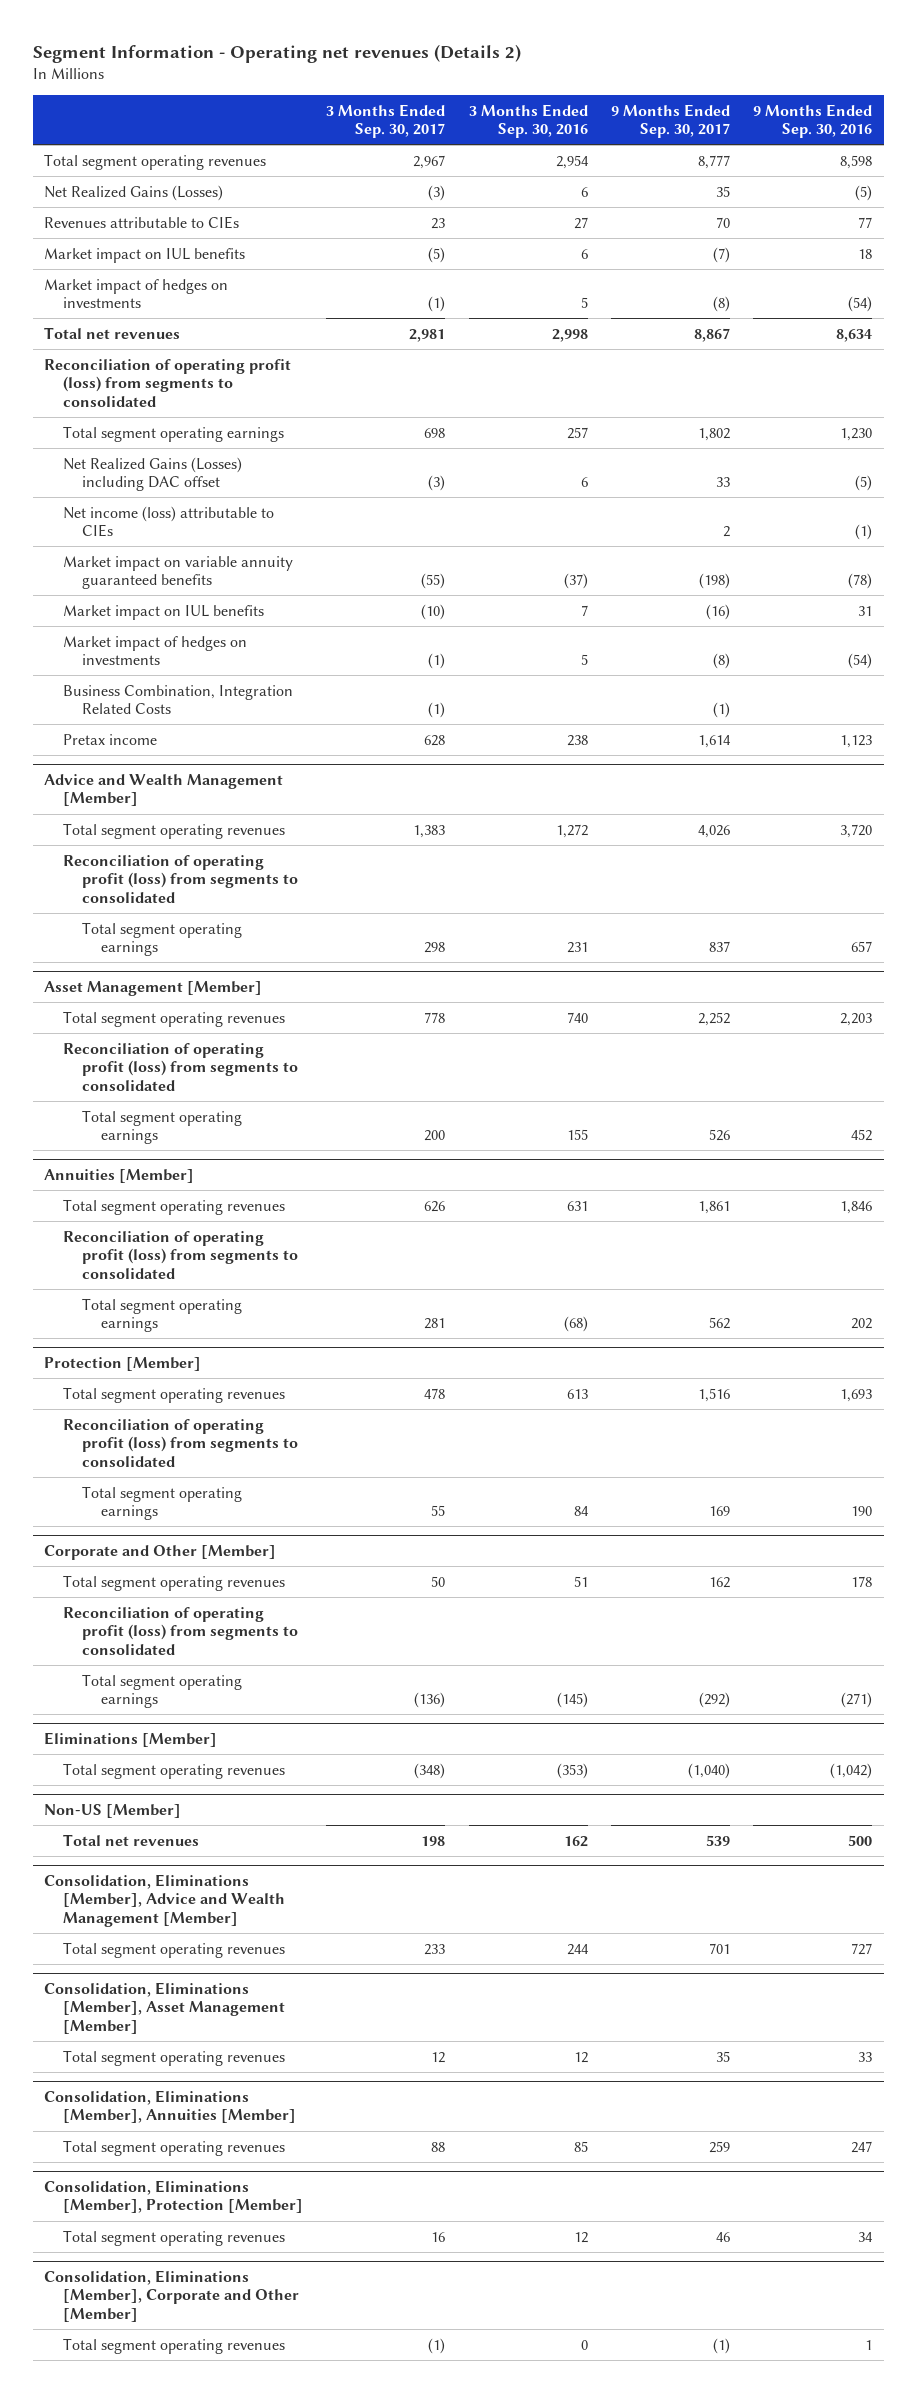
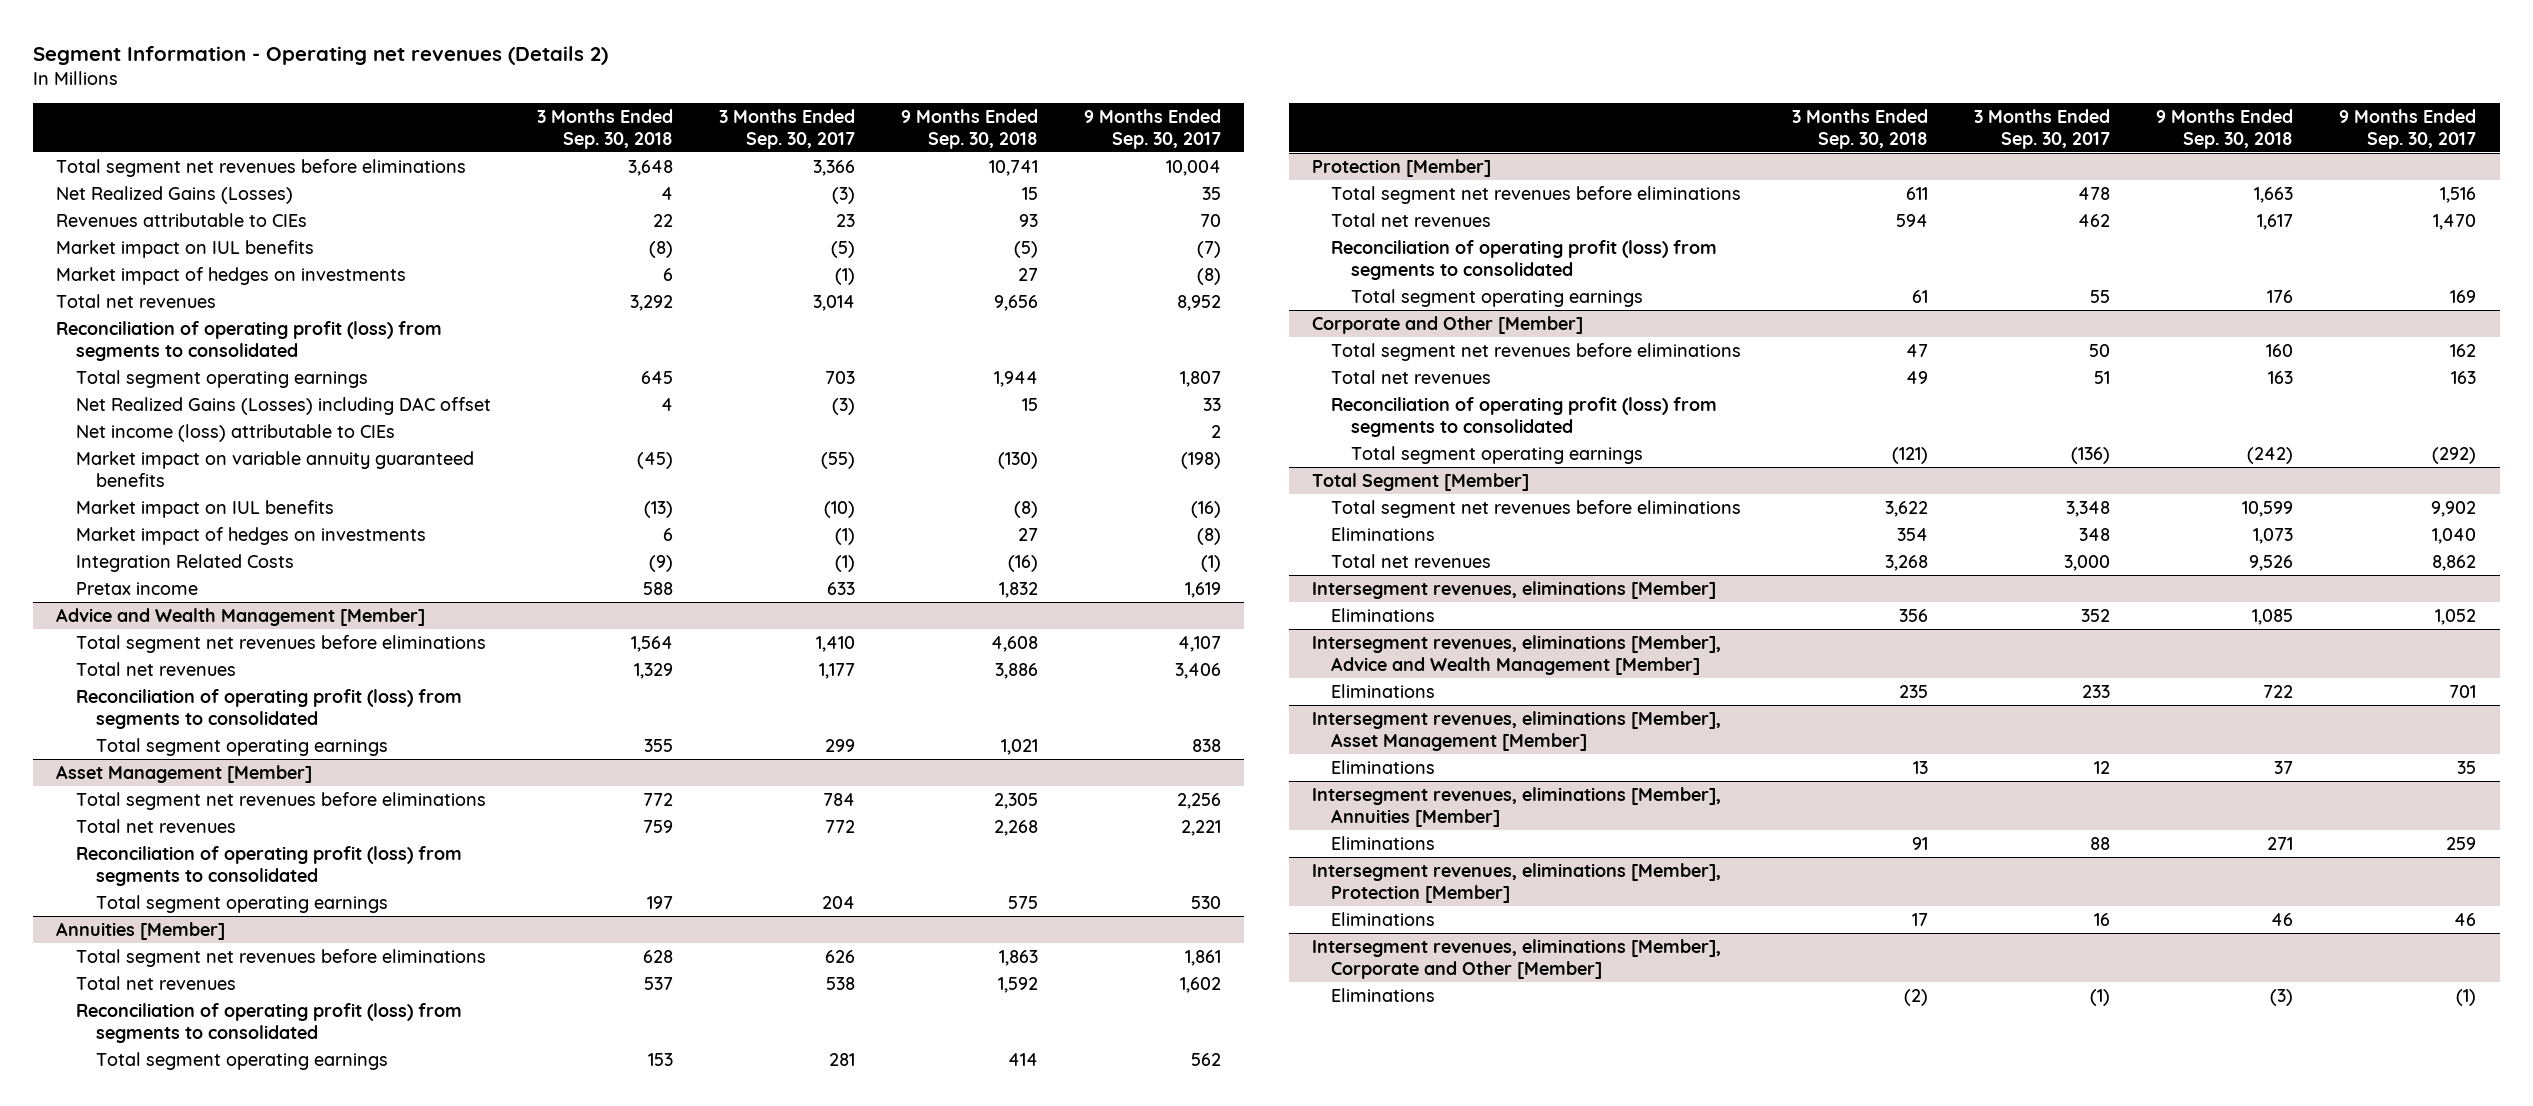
- | 3 Months Ended Sep. 30, 2017 | 3 Months Ended Sep. 30, 2016 | 9 Months Ended Sep. 30, 2017 | 9 Months Ended Sep. 30, 2016
+ | 3 Months Ended Sep. 30, 2018 | 3 Months Ended Sep. 30, 2017 | 9 Months Ended Sep. 30, 2018 | 9 Months Ended Sep. 30, 2017
- Total segment operating revenues | 2,967 | 2,954 | 8,777 | 8,598
+ Total segment net revenues before eliminations | 3,648 | 3,366 | 10,741 | 10,004
- Total net revenues | 2,981 | 2,998 | 8,867 | 8,634
+ Total net revenues | 3,292 | 3,014 | 9,656 | 8,952
- Total segment operating earnings | 698 | 257 | 1,802 | 1,230
+ Total segment operating earnings | 645 | 703 | 1,944 | 1,807
- Business Combination, Integration Related Costs | (1) | | (1) |
- Pretax income | 628 | 238 | 1,614 | 1,123
+ Integration Related Costs | (9) | (1) | (16) | (1)
+ Pretax income | 588 | 633 | 1,832 | 1,619
@ Advice and Wealth Management [Member]
- Total segment operating revenues | 1,383 | 1,272 | 4,026 | 3,720
+ Total segment net revenues before eliminations | 1,564 | 1,410 | 4,608 | 4,107
+ Total net revenues | 1,329 | 1,177 | 3,886 | 3,406
- Total segment operating earnings | 298 | 231 | 837 | 657
+ Total segment operating earnings | 355 | 299 | 1,021 | 838
@ Asset Management [Member]
- Total segment operating revenues | 778 | 740 | 2,252 | 2,203
+ Total segment net revenues before eliminations | 772 | 784 | 2,305 | 2,256
+ Total net revenues | 759 | 772 | 2,268 | 2,221
- Total segment operating earnings | 200 | 155 | 526 | 452
+ Total segment operating earnings | 197 | 204 | 575 | 530
@ Annuities [Member]
- Total segment operating revenues | 626 | 631 | 1,861 | 1,846
+ Total segment net revenues before eliminations | 628 | 626 | 1,863 | 1,861
+ Total net revenues | 537 | 538 | 1,592 | 1,602
@ Protection [Member]
- Total segment operating revenues | 478 | 613 | 1,516 | 1,693
+ Total segment net revenues before eliminations | 611 | 478 | 1,663 | 1,516
+ Total net revenues | 594 | 462 | 1,617 | 1,470
@ Corporate and Other [Member]
- Total segment operating revenues | 50 | 51 | 162 | 178
+ Total segment net revenues before eliminations | 47 | 50 | 160 | 162
+ Total net revenues | 49 | 51 | 163 | 163
- Eliminations [Member]
- Total segment operating revenues | (348) | (353) | (1,040) | (1,042)
- Non-US [Member]
- Total net revenues | 198 | 162 | 539 | 500
- Consolidation, Eliminations [Member], Advice and Wealth Management [Member]
- Total segment operating revenues | 233 | 244 | 701 | 727
- Consolidation, Eliminations [Member], Asset Management [Member]
- Total segment operating revenues | 12 | 12 | 35 | 33
- Consolidation, Eliminations [Member], Annuities [Member]
- Total segment operating revenues | 88 | 85 | 259 | 247
- Consolidation, Eliminations [Member], Protection [Member]
- Total segment operating revenues | 16 | 12 | 46 | 34
- Consolidation, Eliminations [Member], Corporate and Other [Member]
- Total segment operating revenues | (1) | 0 | (1) | 1
+ Total Segment [Member]
+ Total segment net revenues before eliminations | 3,622 | 3,348 | 10,599 | 9,902
+ Eliminations | 354 | 348 | 1,073 | 1,040
+ Total net revenues | 3,268 | 3,000 | 9,526 | 8,862
+ Intersegment revenues, eliminations [Member]
+ Eliminations | 356 | 352 | 1,085 | 1,052
+ Intersegment revenues, eliminations [Member], Advice and Wealth Management [Member]
+ Eliminations | 235 | 233 | 722 | 701
+ Intersegment revenues, eliminations [Member], Asset Management [Member]
+ Eliminations | 13 | 12 | 37 | 35
+ Intersegment revenues, eliminations [Member], Annuities [Member]
+ Eliminations | 91 | 88 | 271 | 259
+ Intersegment revenues, eliminations [Member], Protection [Member]
+ Eliminations | 17 | 16 | 46 | 46
+ Intersegment revenues, eliminations [Member], Corporate and Other [Member]
+ Eliminations | (2) | (1) | (3) | (1)

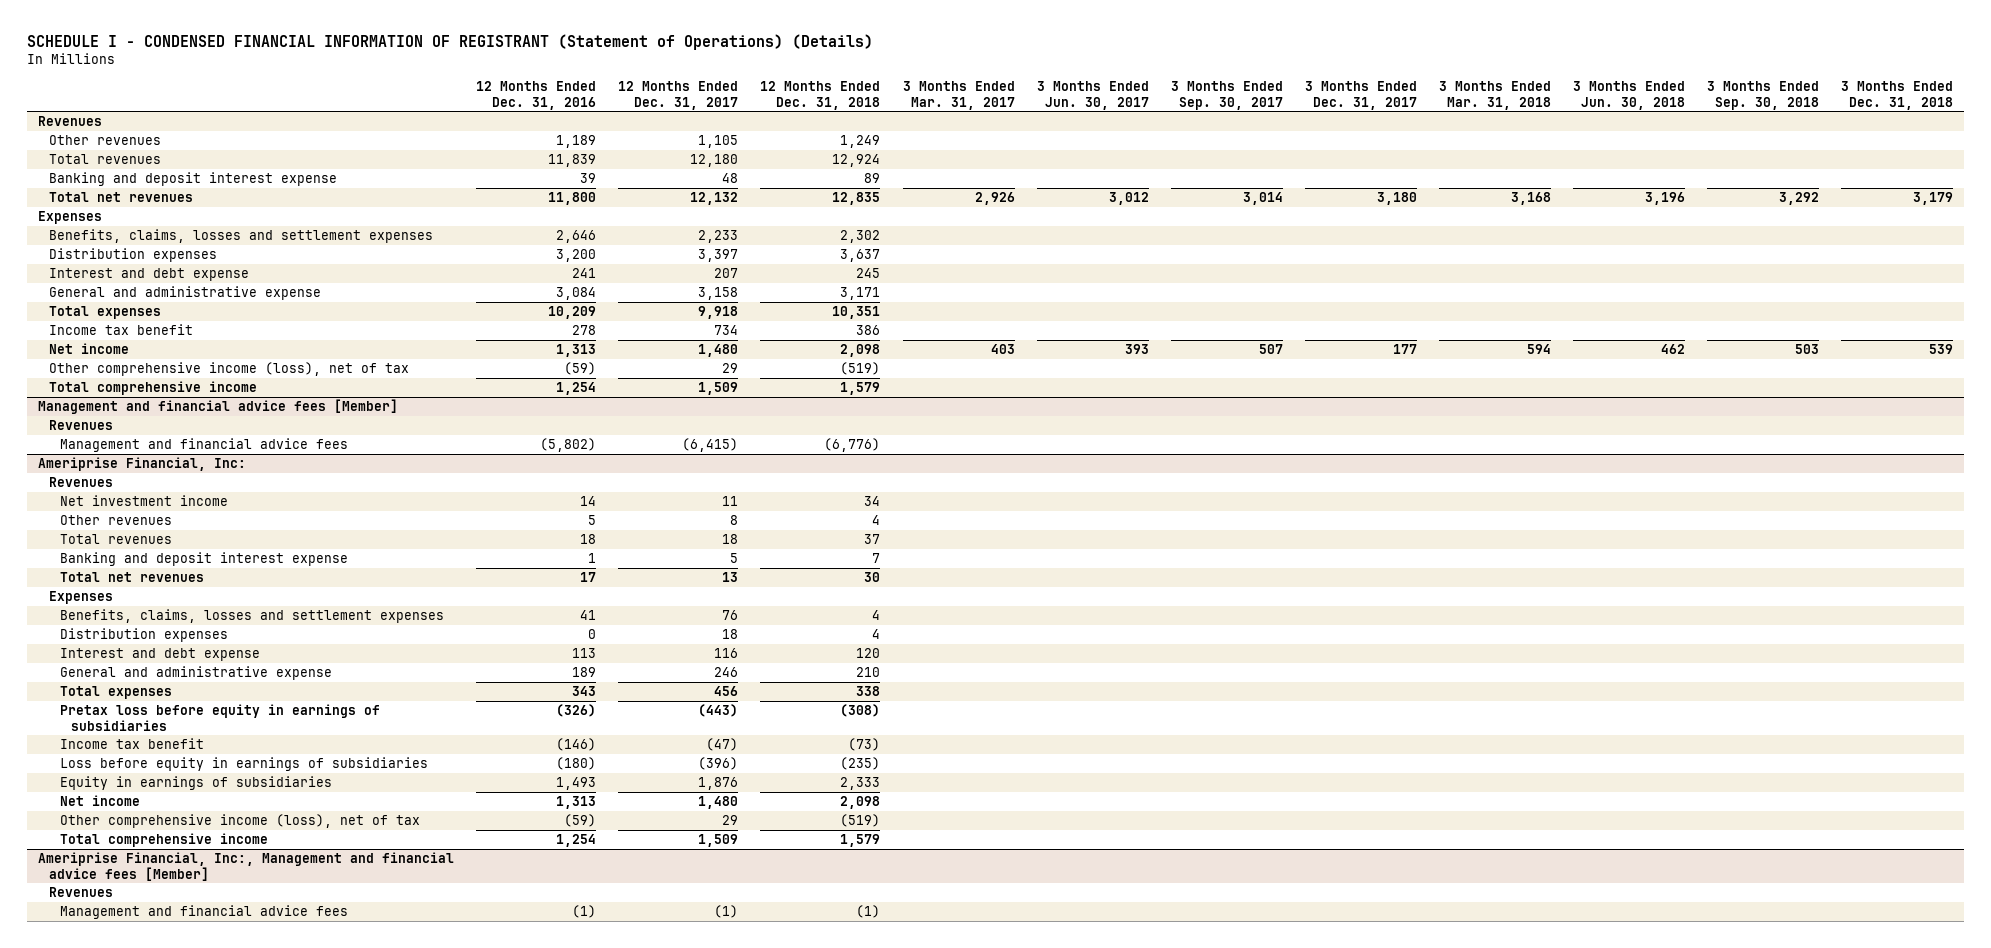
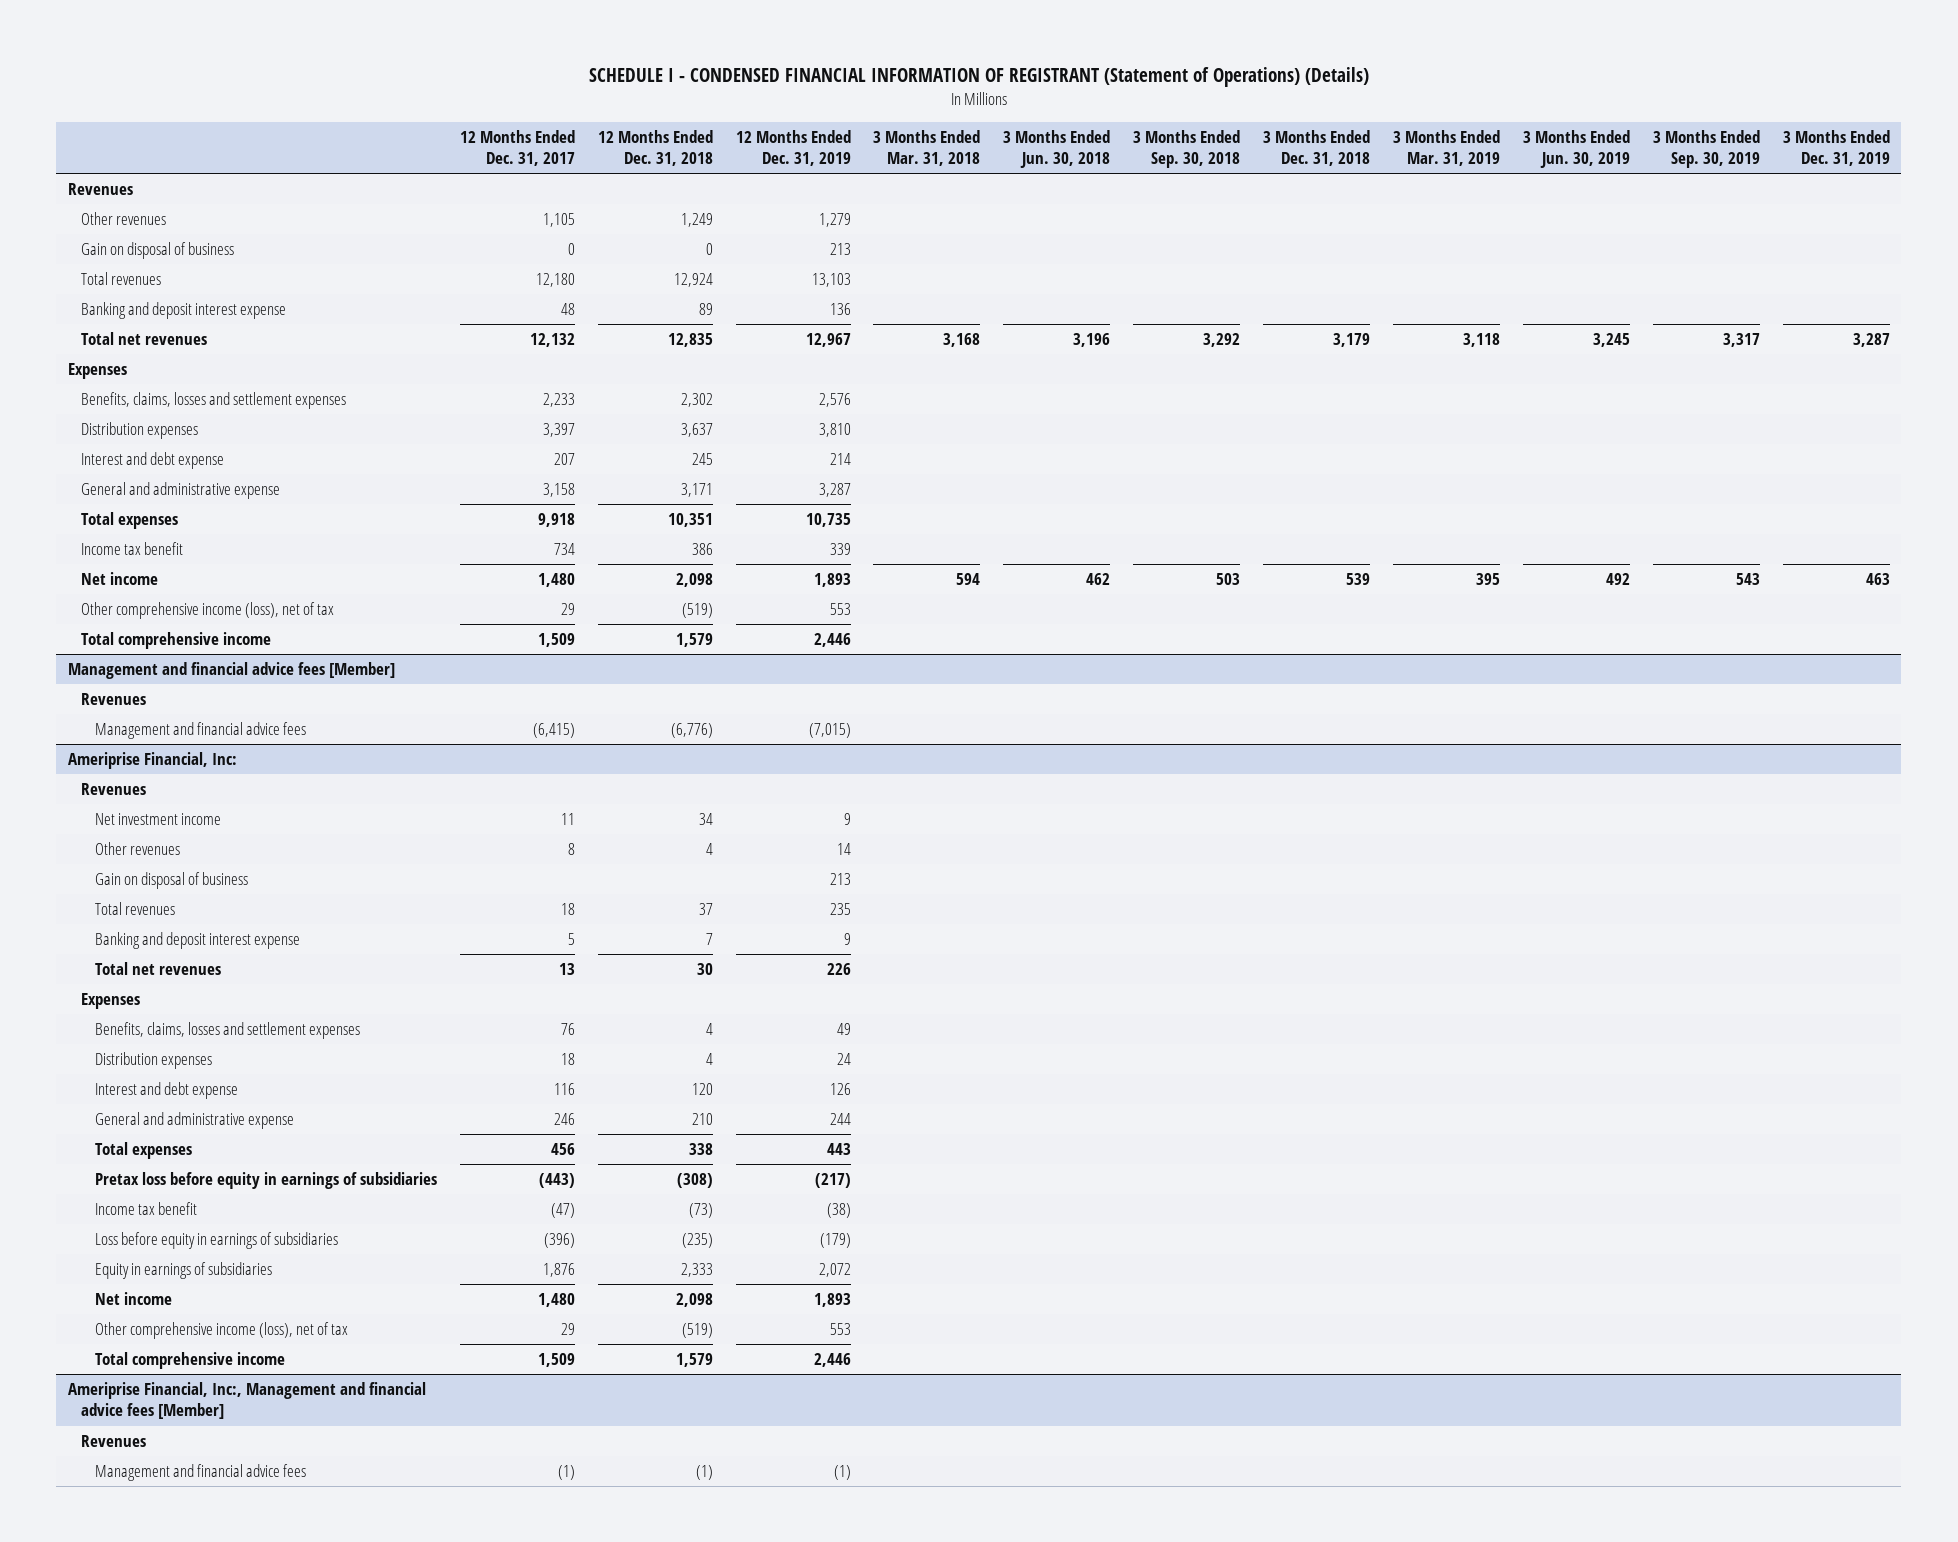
- | 12 Months Ended Dec. 31, 2016 | 12 Months Ended Dec. 31, 2017 | 12 Months Ended Dec. 31, 2018 | 3 Months Ended Mar. 31, 2017 | 3 Months Ended Jun. 30, 2017 | 3 Months Ended Sep. 30, 2017 | 3 Months Ended Dec. 31, 2017 | 3 Months Ended Mar. 31, 2018 | 3 Months Ended Jun. 30, 2018 | 3 Months Ended Sep. 30, 2018 | 3 Months Ended Dec. 31, 2018
+ | 12 Months Ended Dec. 31, 2017 | 12 Months Ended Dec. 31, 2018 | 12 Months Ended Dec. 31, 2019 | 3 Months Ended Mar. 31, 2018 | 3 Months Ended Jun. 30, 2018 | 3 Months Ended Sep. 30, 2018 | 3 Months Ended Dec. 31, 2018 | 3 Months Ended Mar. 31, 2019 | 3 Months Ended Jun. 30, 2019 | 3 Months Ended Sep. 30, 2019 | 3 Months Ended Dec. 31, 2019
+ Gain on disposal of business | 0 | 0 | 213 | | | | | | | |
@ Ameriprise Financial, Inc:
+ Gain on disposal of business | | | 213 | | | | | | | |

